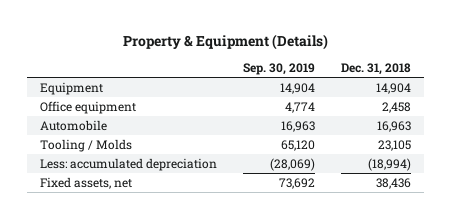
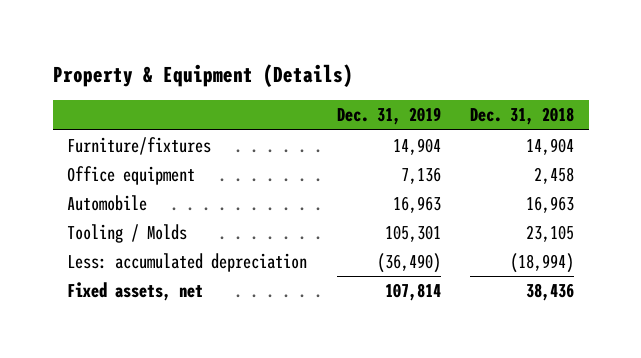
- | Sep. 30, 2019 | Dec. 31, 2018
+ | Dec. 31, 2019 | Dec. 31, 2018
- Equipment | 14,904 | 14,904
+ Furniture/fixtures | 14,904 | 14,904

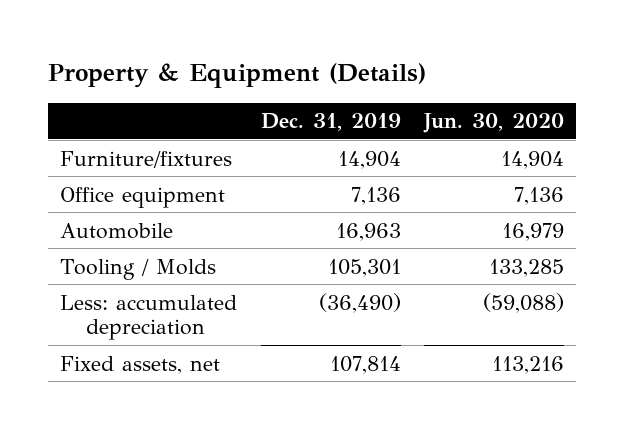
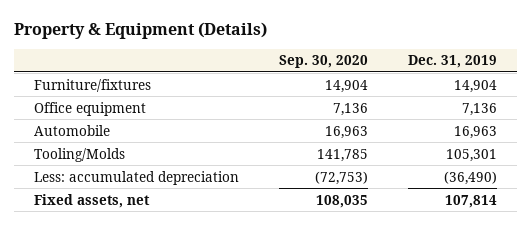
- | Dec. 31, 2019 | Jun. 30, 2020
+ | Sep. 30, 2020 | Dec. 31, 2019
- Tooling / Molds | 105,301 | 133,285
+ Tooling/Molds | 141,785 | 105,301

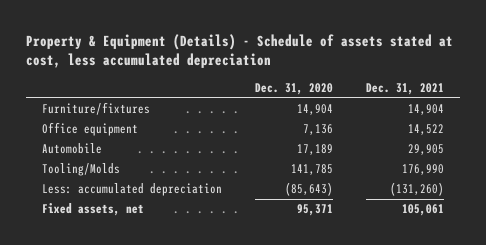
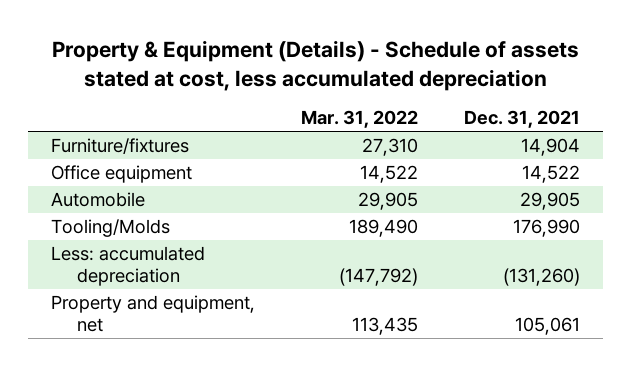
- | Dec. 31, 2020 | Dec. 31, 2021
+ | Mar. 31, 2022 | Dec. 31, 2021
- Fixed assets, net | 95,371 | 105,061
+ Property and equipment, net | 113,435 | 105,061

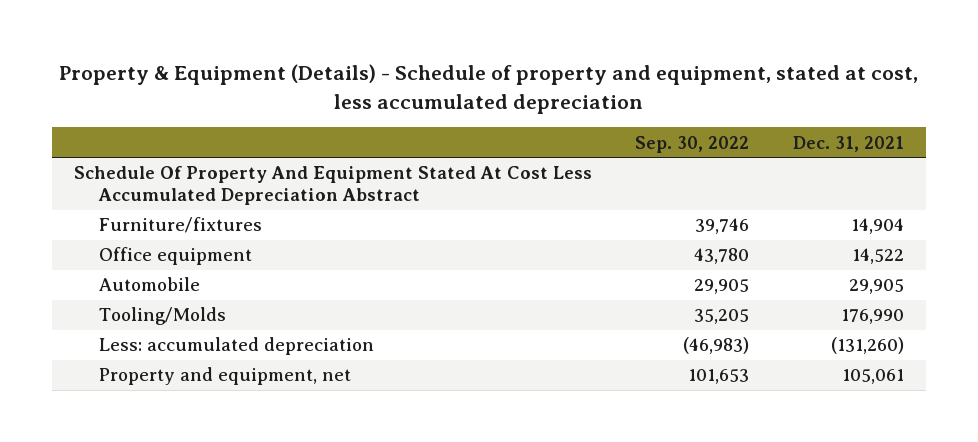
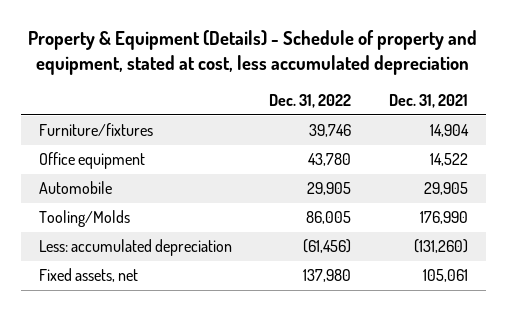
- | Sep. 30, 2022 | Dec. 31, 2021
+ | Dec. 31, 2022 | Dec. 31, 2021
- Schedule Of Property And Equipment Stated At Cost Less Accumulated Depreciation Abstract
- Property and equipment, net | 101,653 | 105,061
+ Fixed assets, net | 137,980 | 105,061

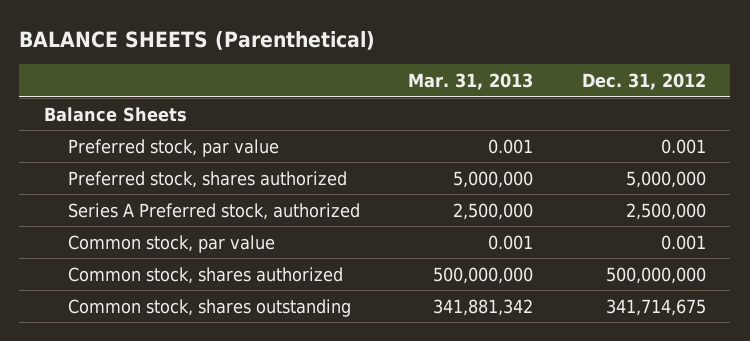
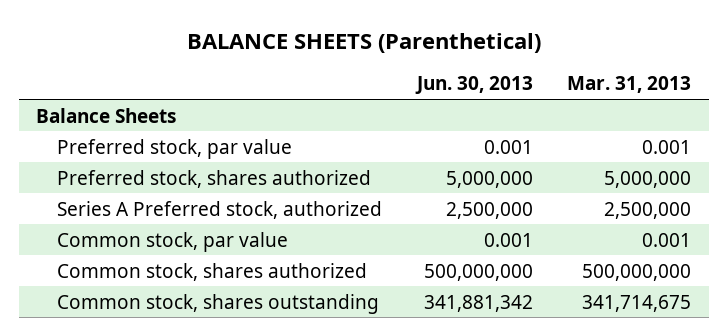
- | Mar. 31, 2013 | Dec. 31, 2012
+ | Jun. 30, 2013 | Mar. 31, 2013
- Common stock, shares outstanding | 341,881,342 | 341,714,675
+ Common stock, shares outstanding | 341,881,342 | 341,714,675

